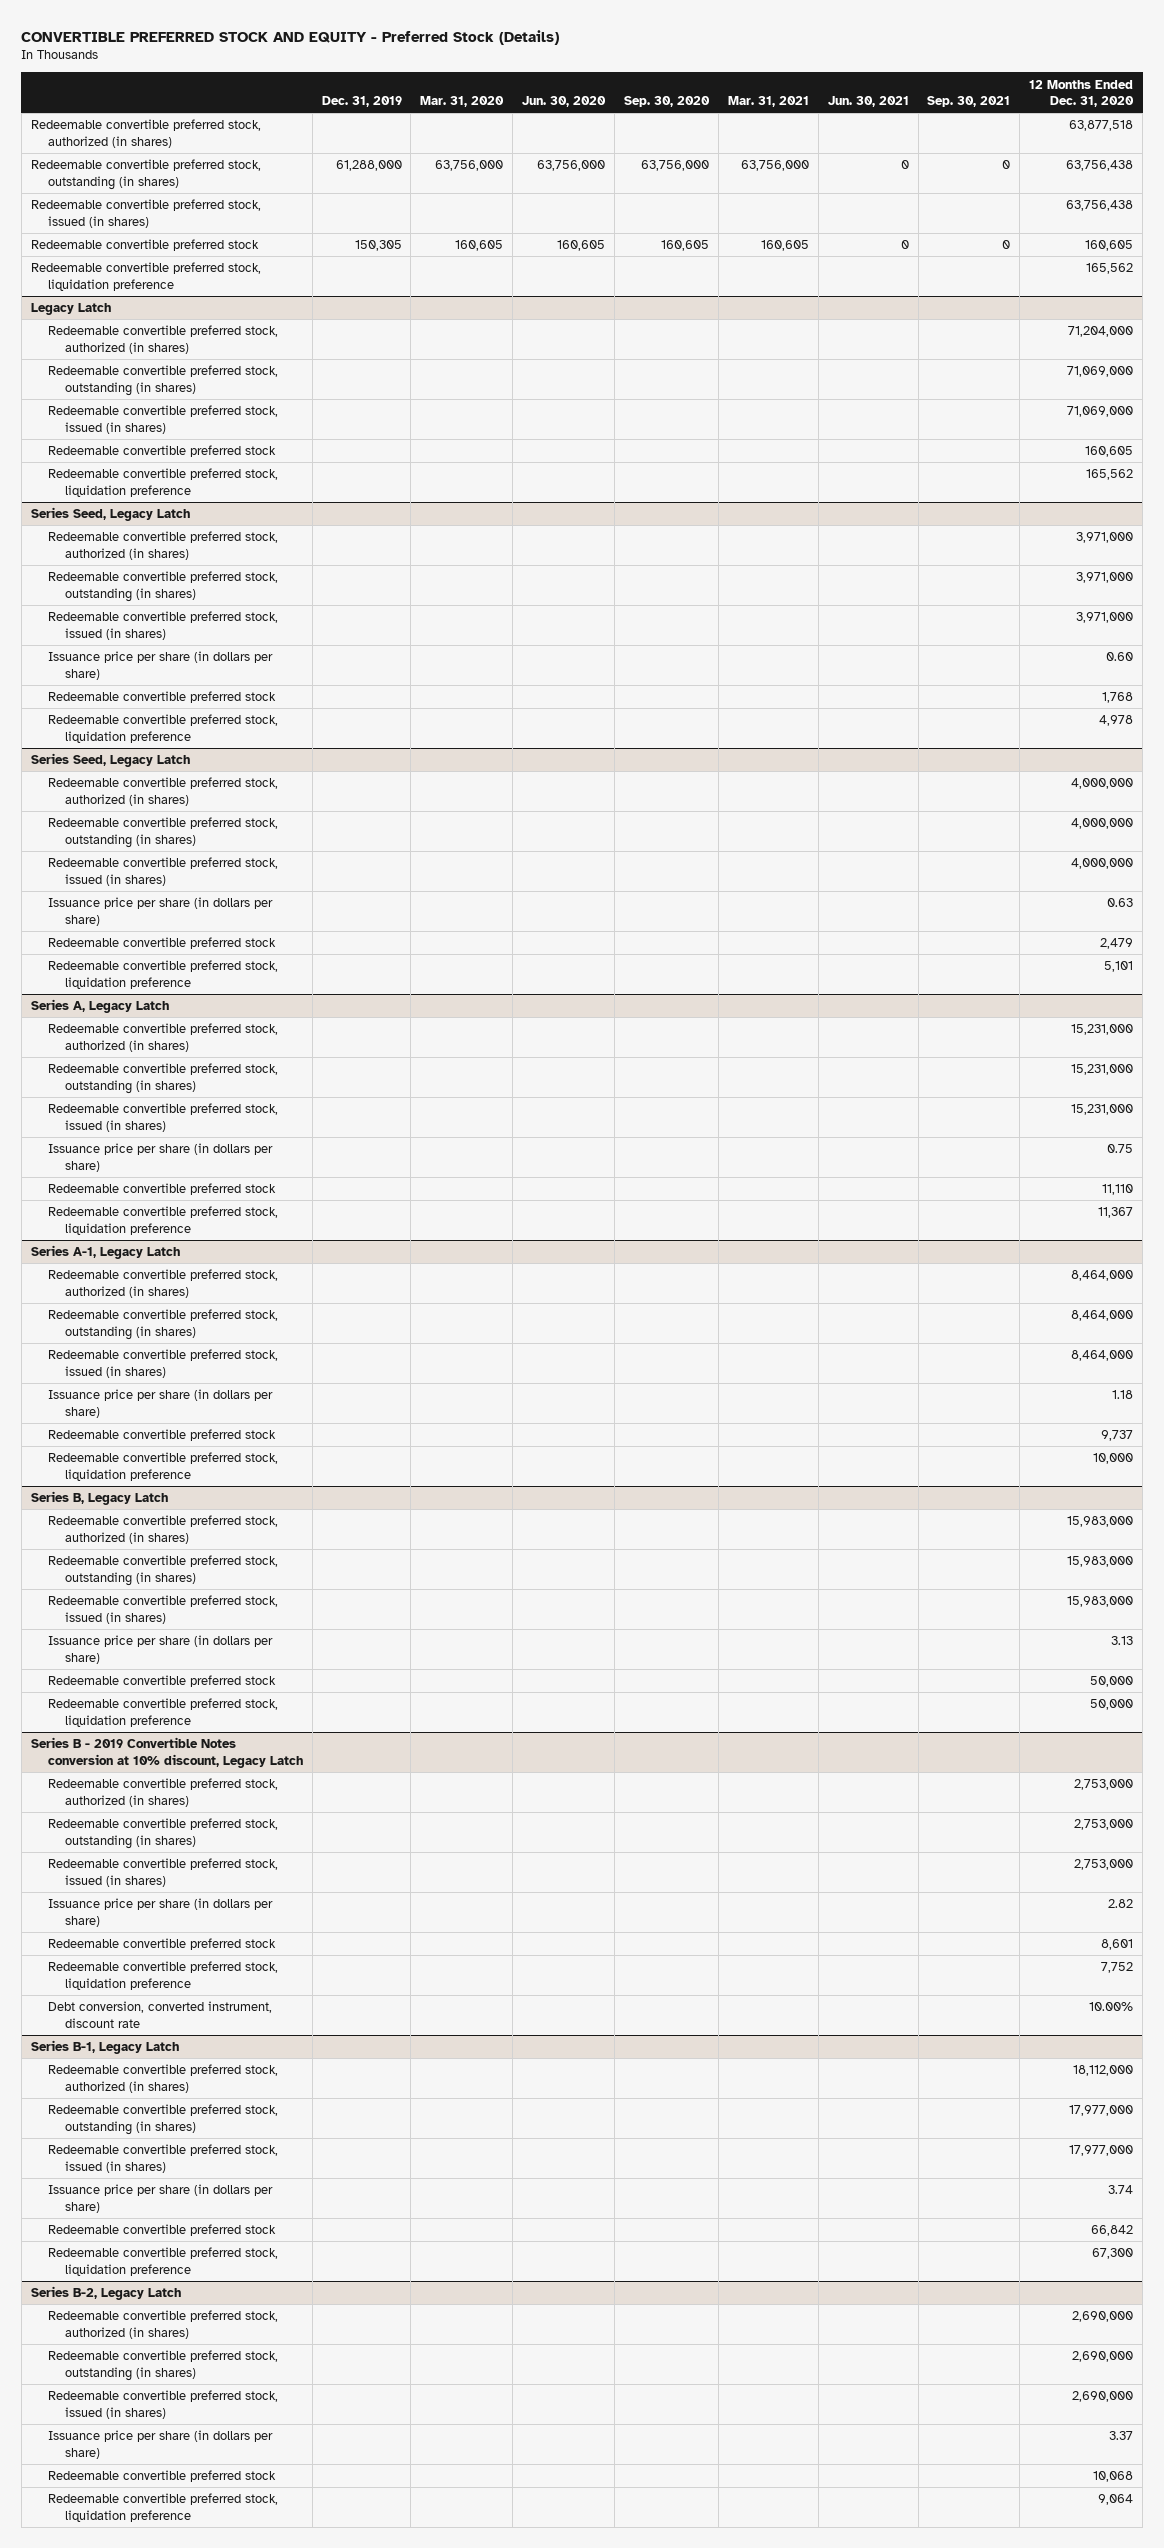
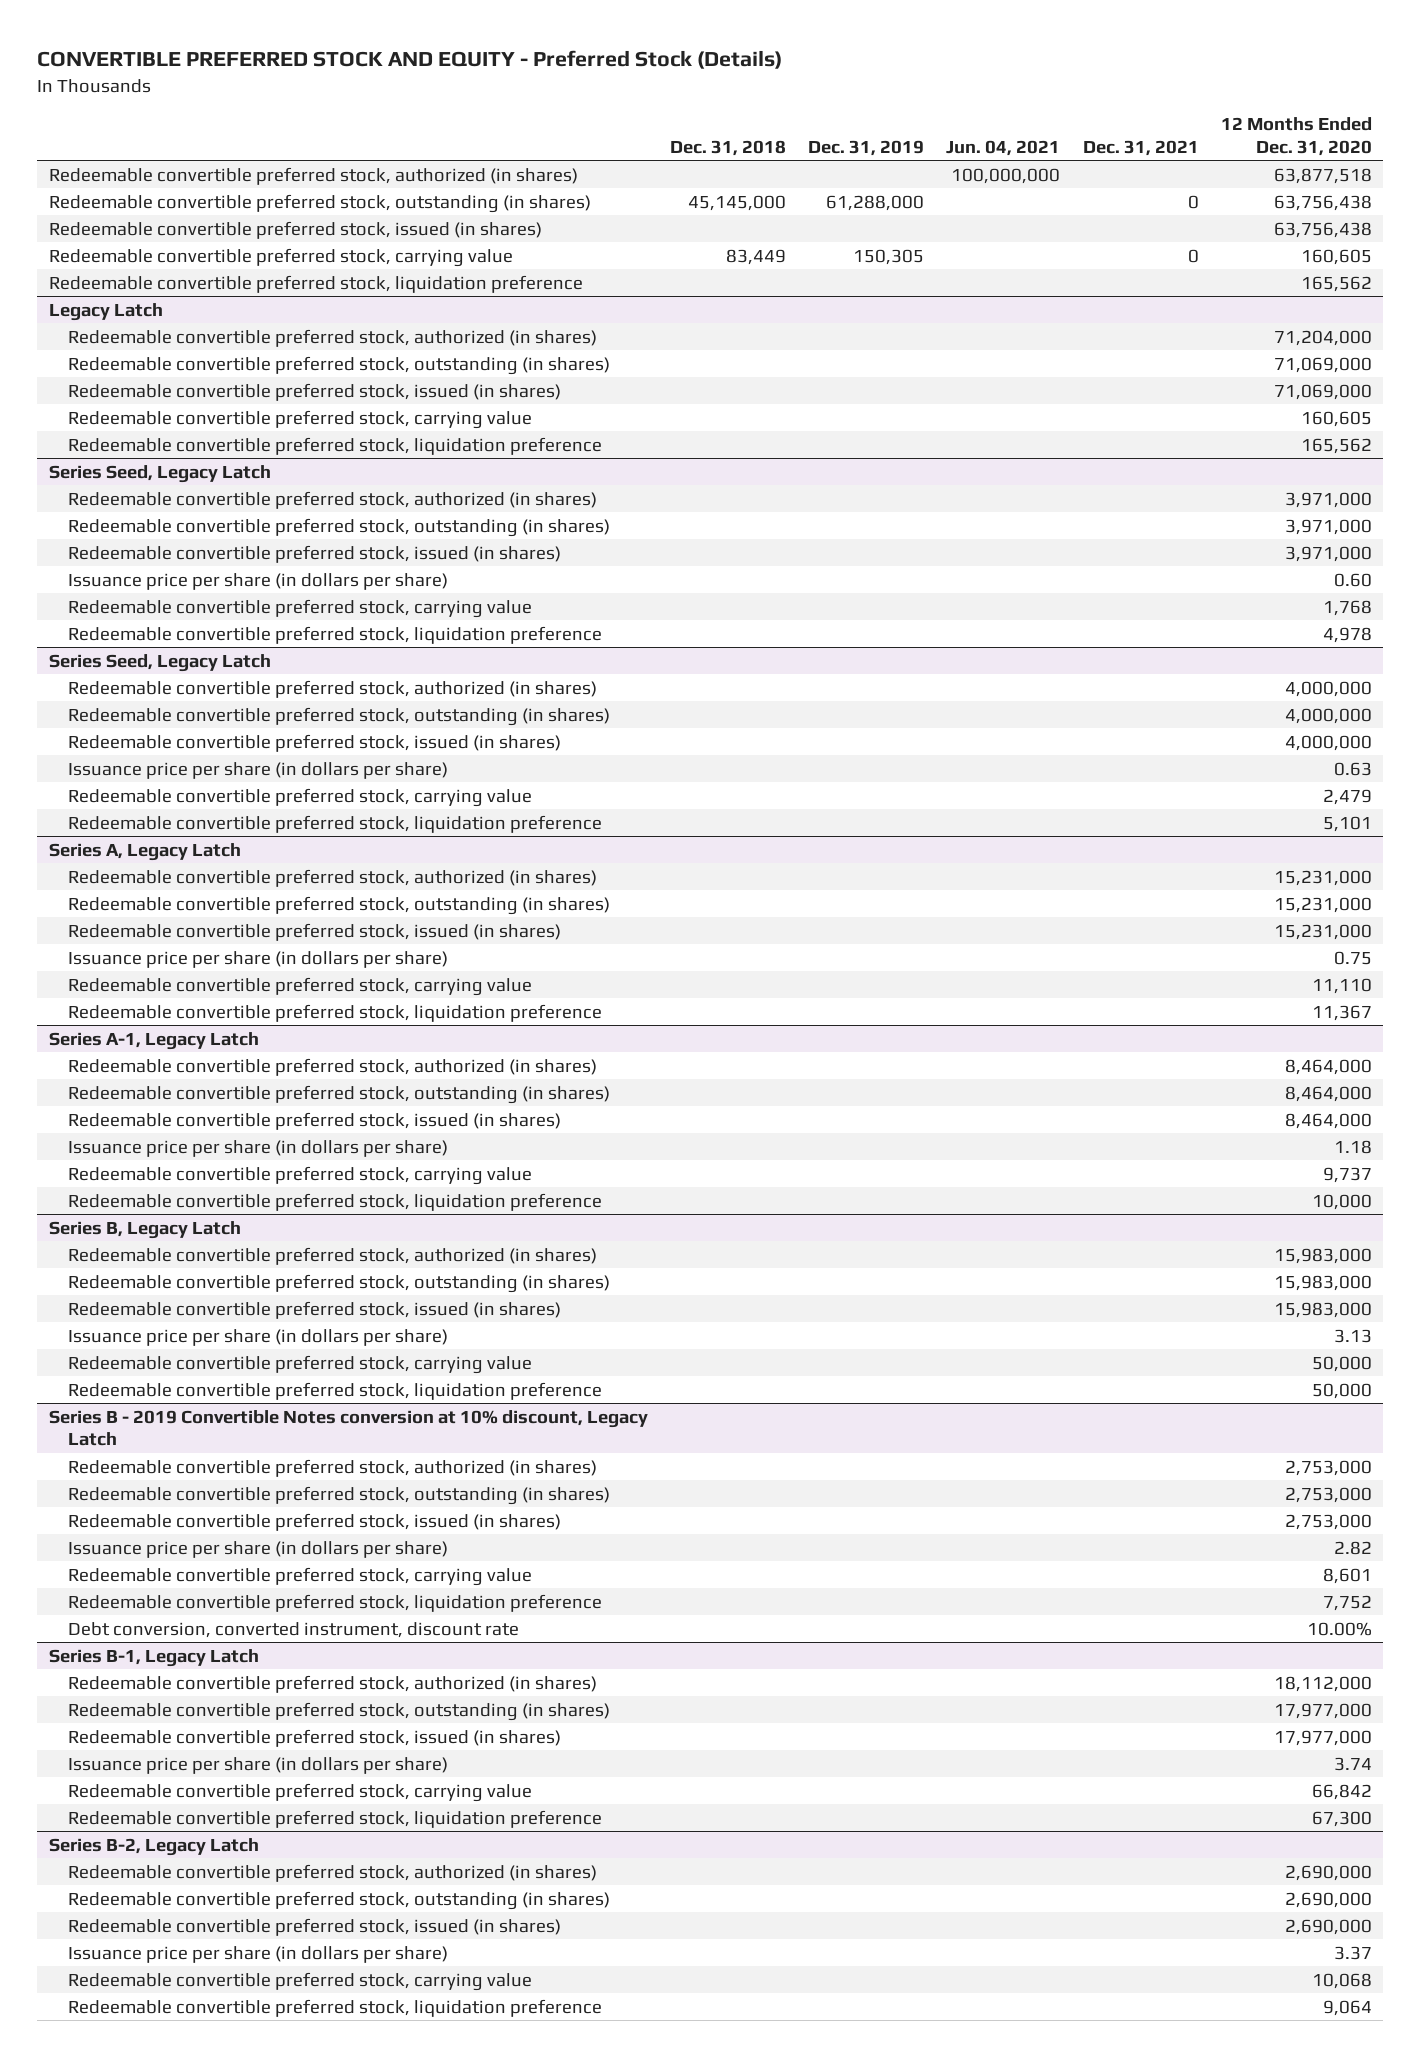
- | Dec. 31, 2019 | Mar. 31, 2020 | Jun. 30, 2020 | Sep. 30, 2020 | Mar. 31, 2021 | Jun. 30, 2021 | Sep. 30, 2021 | 12 Months Ended Dec. 31, 2020
+ | Dec. 31, 2018 | Dec. 31, 2019 | Jun. 04, 2021 | Dec. 31, 2021 | 12 Months Ended Dec. 31, 2020
- Redeemable convertible preferred stock | 150,305 | 160,605 | 160,605 | 160,605 | 160,605 | 0 | 0 | 160,605
+ Redeemable convertible preferred stock, carrying value | 83,449 | 150,305 | | 0 | 160,605
@ Legacy Latch
- Redeemable convertible preferred stock | | | | | | | | 160,605
+ Redeemable convertible preferred stock, carrying value | | | | | 160,605
@ Series Seed, Legacy Latch
- Redeemable convertible preferred stock | | | | | | | | 1,768
+ Redeemable convertible preferred stock, carrying value | | | | | 1,768
- Redeemable convertible preferred stock | | | | | | | | 2,479
+ Redeemable convertible preferred stock, carrying value | | | | | 2,479
@ Series A, Legacy Latch
- Redeemable convertible preferred stock | | | | | | | | 11,110
+ Redeemable convertible preferred stock, carrying value | | | | | 11,110
@ Series A-1, Legacy Latch
- Redeemable convertible preferred stock | | | | | | | | 9,737
+ Redeemable convertible preferred stock, carrying value | | | | | 9,737
@ Series B, Legacy Latch
- Redeemable convertible preferred stock | | | | | | | | 50,000
+ Redeemable convertible preferred stock, carrying value | | | | | 50,000
@ Series B - 2019 Convertible Notes conversion at 10% discount, Legacy Latch
- Redeemable convertible preferred stock | | | | | | | | 8,601
+ Redeemable convertible preferred stock, carrying value | | | | | 8,601
@ Series B-1, Legacy Latch
- Redeemable convertible preferred stock | | | | | | | | 66,842
+ Redeemable convertible preferred stock, carrying value | | | | | 66,842
@ Series B-2, Legacy Latch
- Redeemable convertible preferred stock | | | | | | | | 10,068
+ Redeemable convertible preferred stock, carrying value | | | | | 10,068

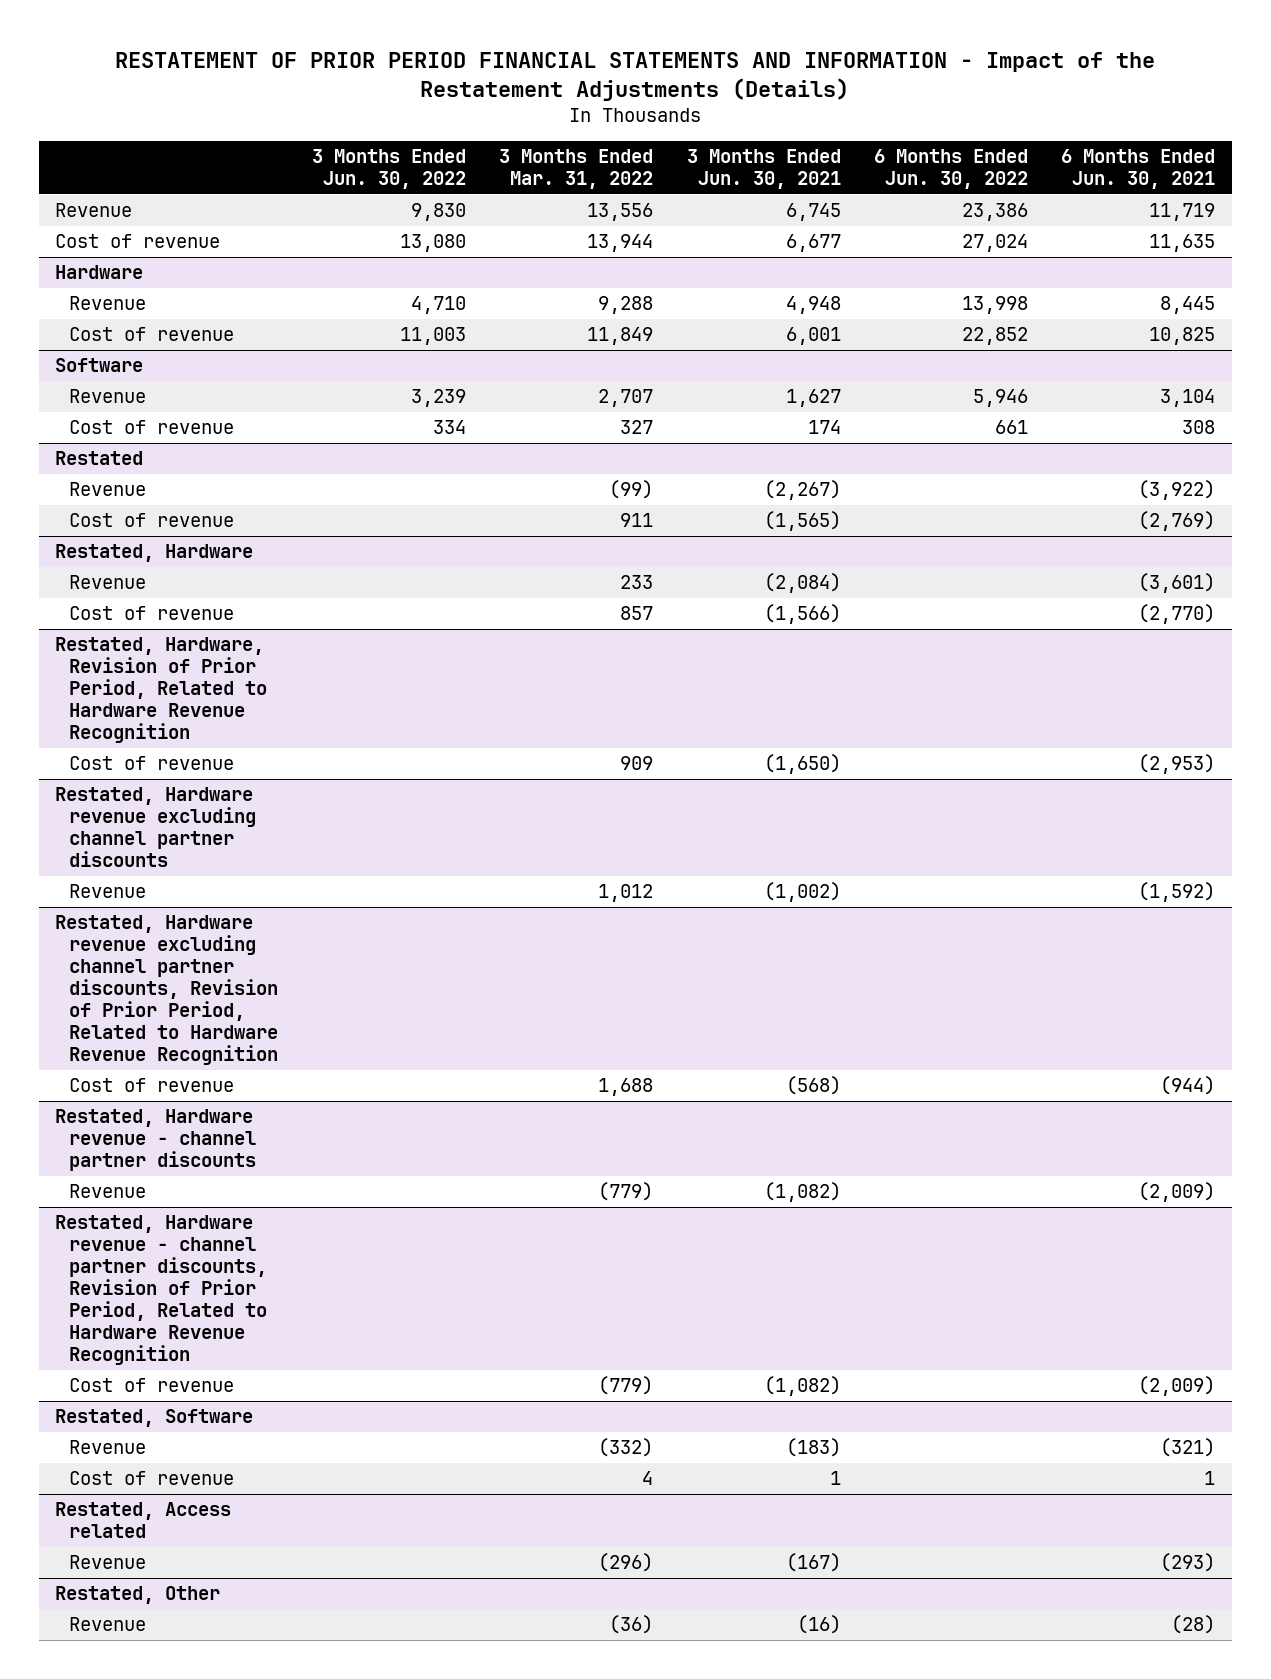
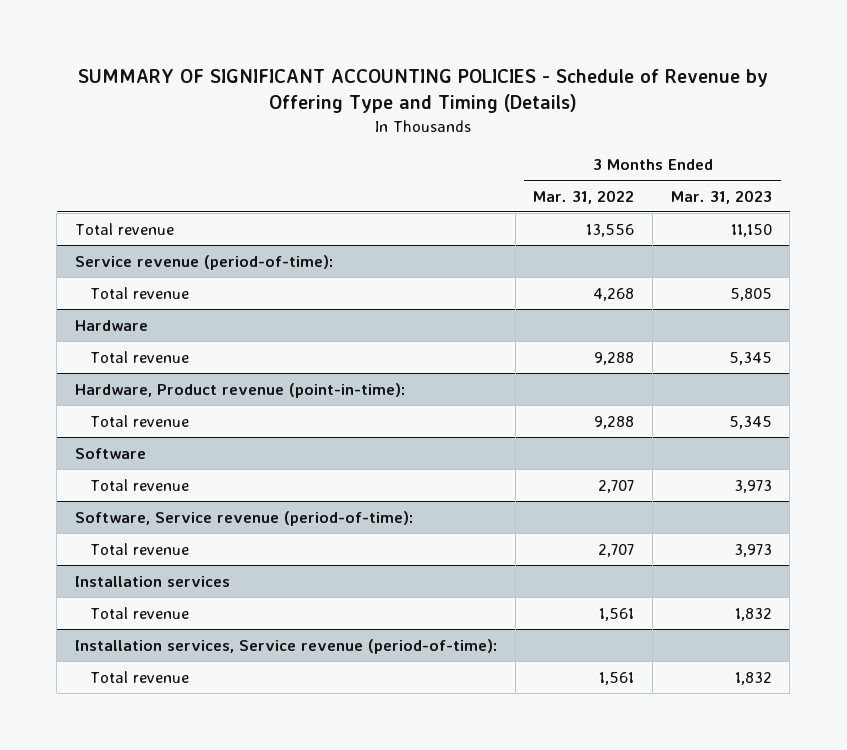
- RESTATEMENT OF PRIOR PERIOD FINANCIAL STATEMENTS AND INFORMATION - Impact of the Restatement Adjustments (Details)
+ SUMMARY OF SIGNIFICANT ACCOUNTING POLICIES - Schedule of Revenue by Offering Type and Timing (Details)
- | 3 Months Ended Jun. 30, 2022 | 3 Months Ended Mar. 31, 2022 | 3 Months Ended Jun. 30, 2021 | 6 Months Ended Jun. 30, 2022 | 6 Months Ended Jun. 30, 2021
+ | 3 Months Ended Mar. 31, 2022 | 3 Months Ended Mar. 31, 2023
- Revenue | 9,830 | 13,556 | 6,745 | 23,386 | 11,719
- Cost of revenue | 13,080 | 13,944 | 6,677 | 27,024 | 11,635
+ Total revenue | 13,556 | 11,150
+ Service revenue (period-of-time):
+ Total revenue | 4,268 | 5,805
@ Hardware
- Revenue | 4,710 | 9,288 | 4,948 | 13,998 | 8,445
- Cost of revenue | 11,003 | 11,849 | 6,001 | 22,852 | 10,825
+ Total revenue | 9,288 | 5,345
+ Hardware, Product revenue (point-in-time):
+ Total revenue | 9,288 | 5,345
@ Software
- Revenue | 3,239 | 2,707 | 1,627 | 5,946 | 3,104
- Cost of revenue | 334 | 327 | 174 | 661 | 308
- Restated
- Revenue | | (99) | (2,267) | | (3,922)
- Cost of revenue | | 911 | (1,565) | | (2,769)
- Restated, Hardware
- Revenue | | 233 | (2,084) | | (3,601)
- Cost of revenue | | 857 | (1,566) | | (2,770)
- Restated, Hardware, Revision of Prior Period, Related to Hardware Revenue Recognition
- Cost of revenue | | 909 | (1,650) | | (2,953)
- Restated, Hardware revenue excluding channel partner discounts
- Revenue | | 1,012 | (1,002) | | (1,592)
- Restated, Hardware revenue excluding channel partner discounts, Revision of Prior Period, Related to Hardware Revenue Recognition
- Cost of revenue | | 1,688 | (568) | | (944)
- Restated, Hardware revenue - channel partner discounts
- Revenue | | (779) | (1,082) | | (2,009)
- Restated, Hardware revenue - channel partner discounts, Revision of Prior Period, Related to Hardware Revenue Recognition
- Cost of revenue | | (779) | (1,082) | | (2,009)
- Restated, Software
- Revenue | | (332) | (183) | | (321)
- Cost of revenue | | 4 | 1 | | 1
- Restated, Access related
- Revenue | | (296) | (167) | | (293)
- Restated, Other
- Revenue | | (36) | (16) | | (28)
@ Software
+ Total revenue | 2,707 | 3,973
+ Software, Service revenue (period-of-time):
+ Total revenue | 2,707 | 3,973
+ Installation services
+ Total revenue | 1,561 | 1,832
+ Installation services, Service revenue (period-of-time):
+ Total revenue | 1,561 | 1,832

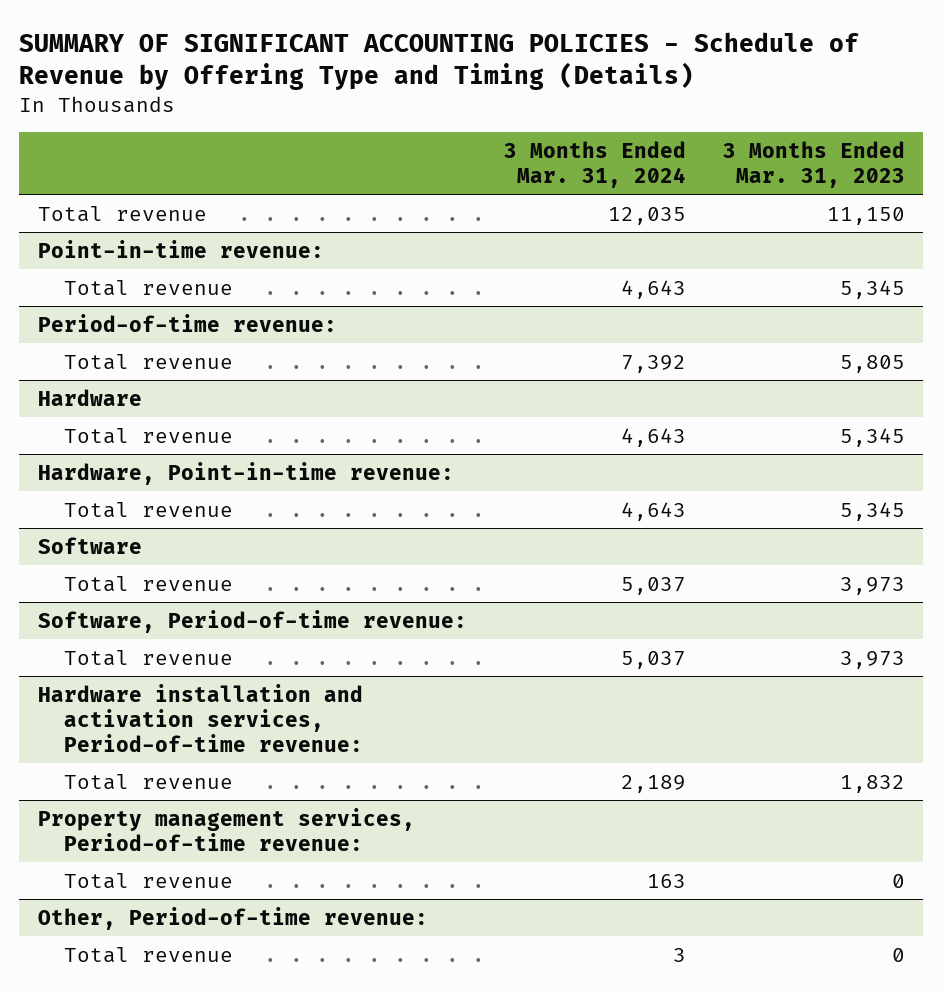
- | 3 Months Ended Mar. 31, 2022 | 3 Months Ended Mar. 31, 2023
+ | 3 Months Ended Mar. 31, 2024 | 3 Months Ended Mar. 31, 2023
- Service revenue (period-of-time):
+ Point-in-time revenue:
+ Total revenue | 4,643 | 5,345
+ Period-of-time revenue:
- Hardware, Product revenue (point-in-time):
+ Hardware, Point-in-time revenue:
- Software, Service revenue (period-of-time):
+ Software, Period-of-time revenue:
- Installation services
- Total revenue | 1,561 | 1,832
- Installation services, Service revenue (period-of-time):
+ Hardware installation and activation services, Period-of-time revenue:
+ Property management services, Period-of-time revenue:
+ Total revenue | 163 | 0
+ Other, Period-of-time revenue:
+ Total revenue | 3 | 0

